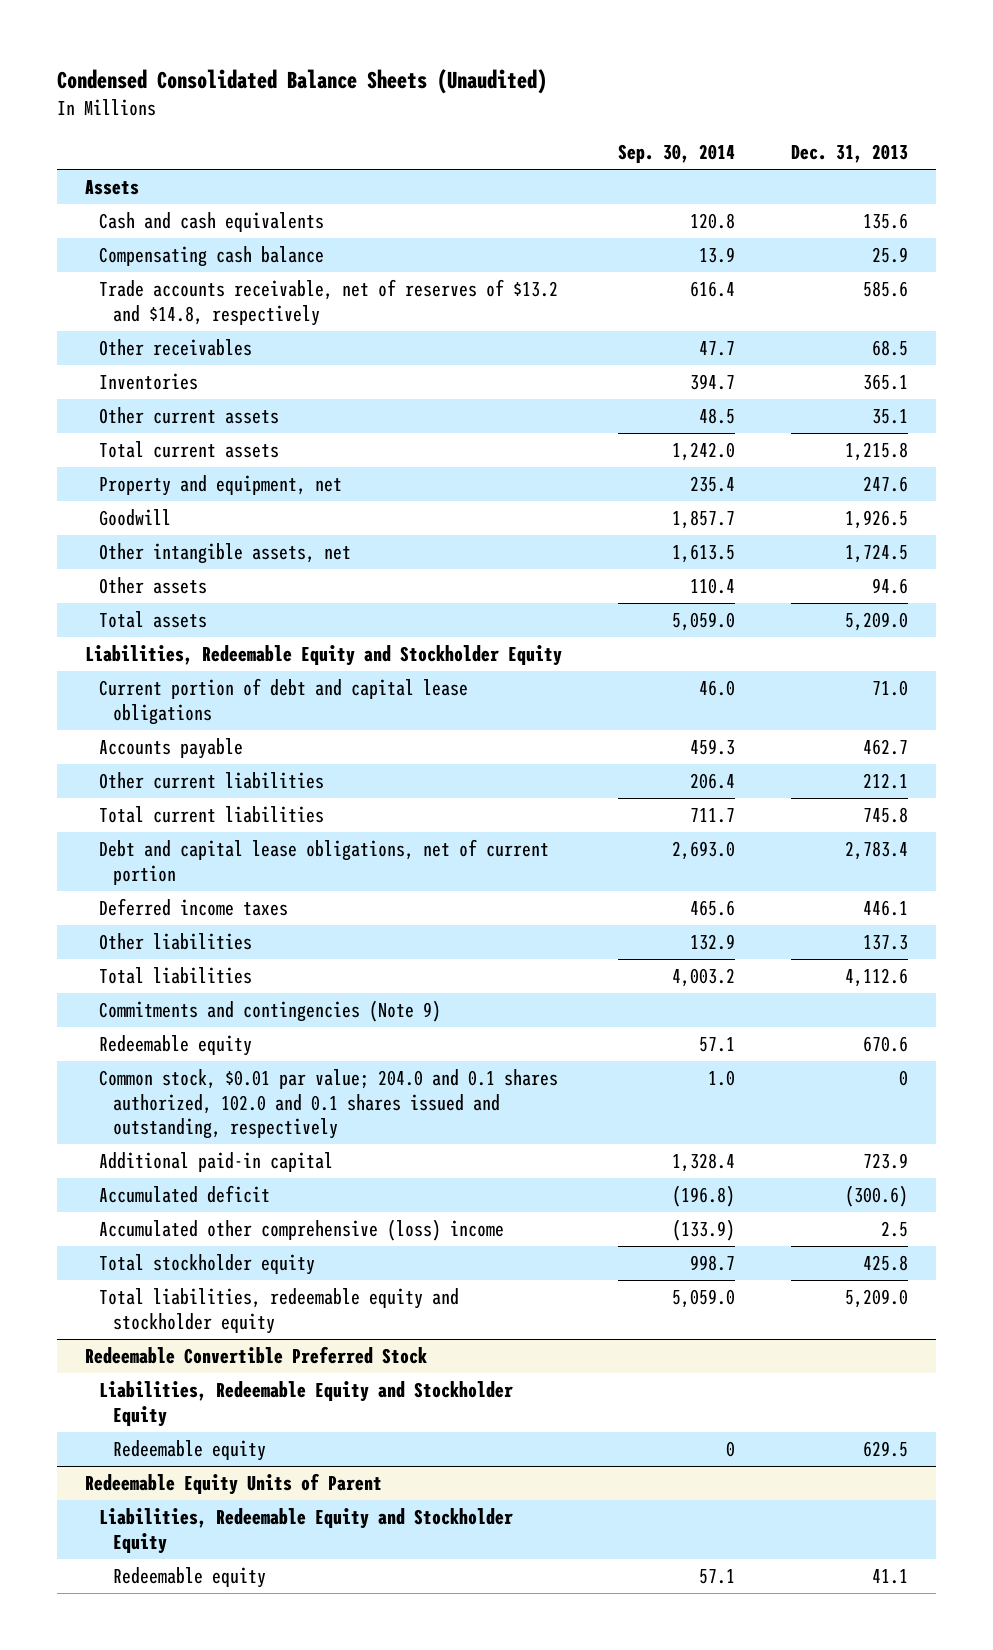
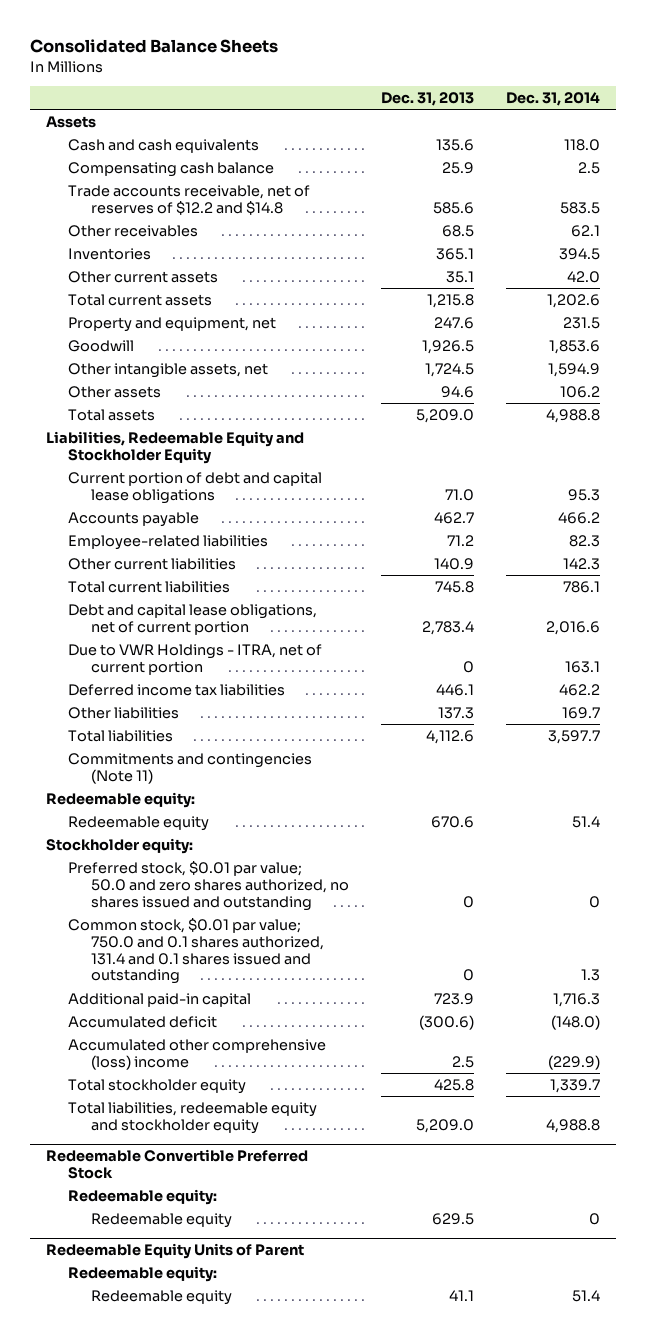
- Condensed Consolidated Balance Sheets (Unaudited)
+ Consolidated Balance Sheets
- | Sep. 30, 2014 | Dec. 31, 2013
+ | Dec. 31, 2013 | Dec. 31, 2014
- Trade accounts receivable, net of reserves of $13.2 and $14.8, respectively | 616.4 | 585.6
+ Trade accounts receivable, net of reserves of $12.2 and $14.8 | 585.6 | 583.5
- Other current liabilities | 206.4 | 212.1
+ Employee-related liabilities | 71.2 | 82.3
+ Other current liabilities | 140.9 | 142.3
- Deferred income taxes | 465.6 | 446.1
+ Due to VWR Holdings - ITRA, net of current portion | 0 | 163.1
+ Deferred income tax liabilities | 446.1 | 462.2
- Commitments and contingencies (Note 9)
+ Commitments and contingencies (Note 11)
+ Redeemable equity:
- Common stock, $0.01 par value; 204.0 and 0.1 shares authorized, 102.0 and 0.1 shares issued and outstanding, respectively | 1.0 | 0
+ Stockholder equity:
+ Preferred stock, $0.01 par value; 50.0 and zero shares authorized, no shares issued and outstanding | 0 | 0
+ Common stock, $0.01 par value; 750.0 and 0.1 shares authorized, 131.4 and 0.1 shares issued and outstanding | 0 | 1.3
@ Redeemable Convertible Preferred Stock
- Liabilities, Redeemable Equity and Stockholder Equity
+ Redeemable equity:
@ Redeemable Equity Units of Parent
- Liabilities, Redeemable Equity and Stockholder Equity
+ Redeemable equity:

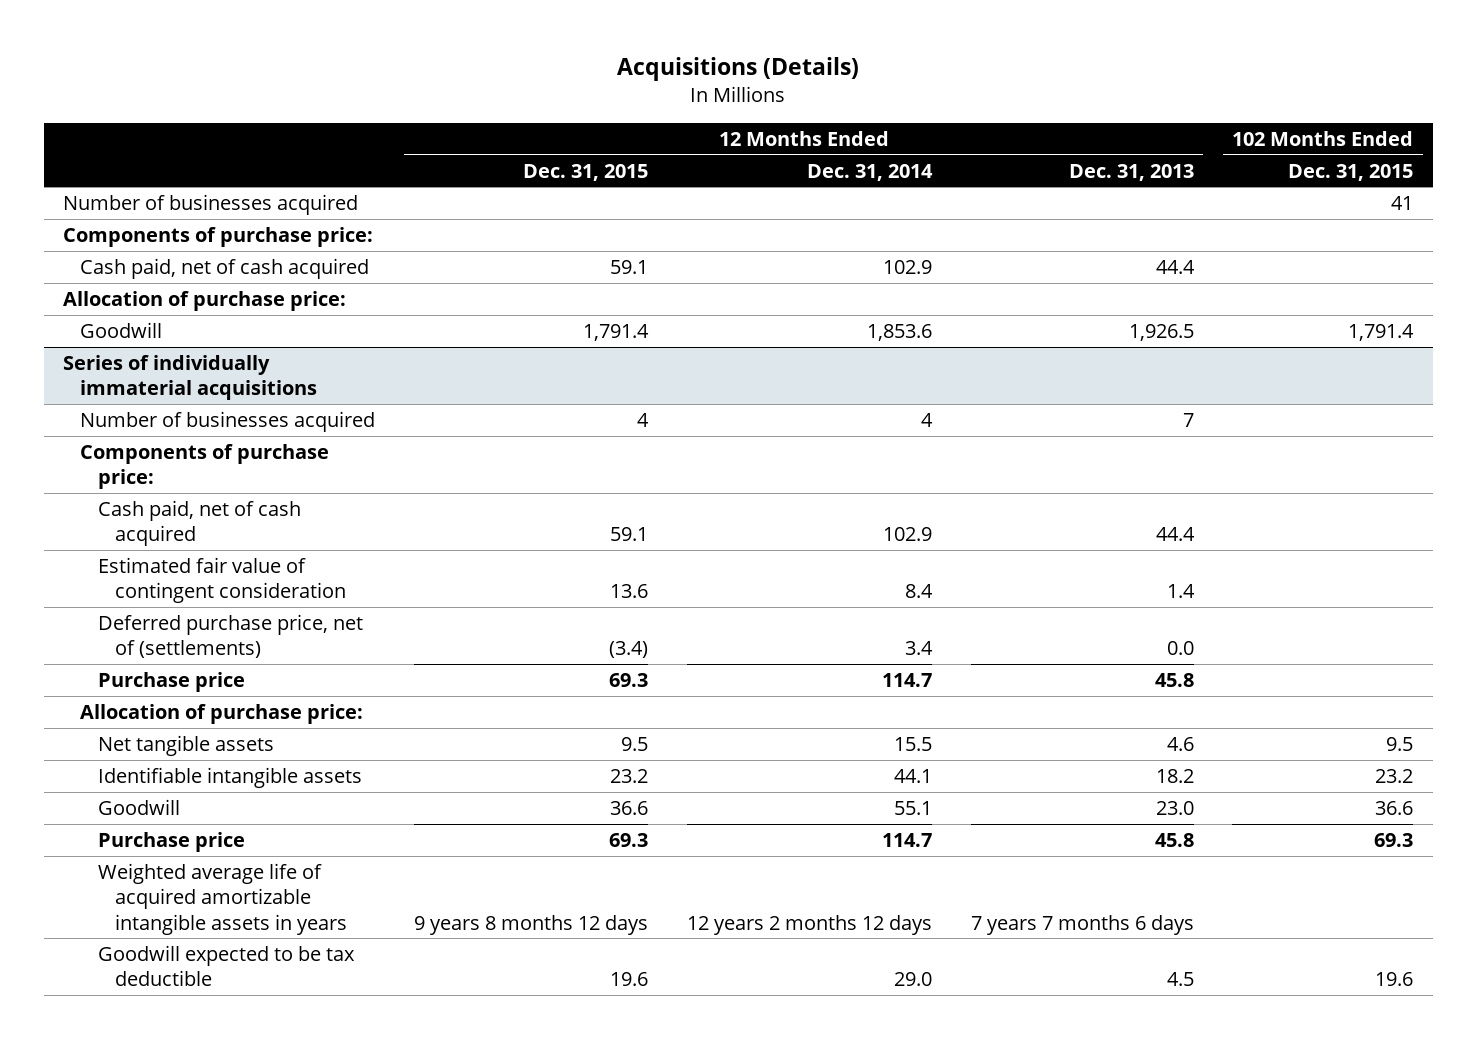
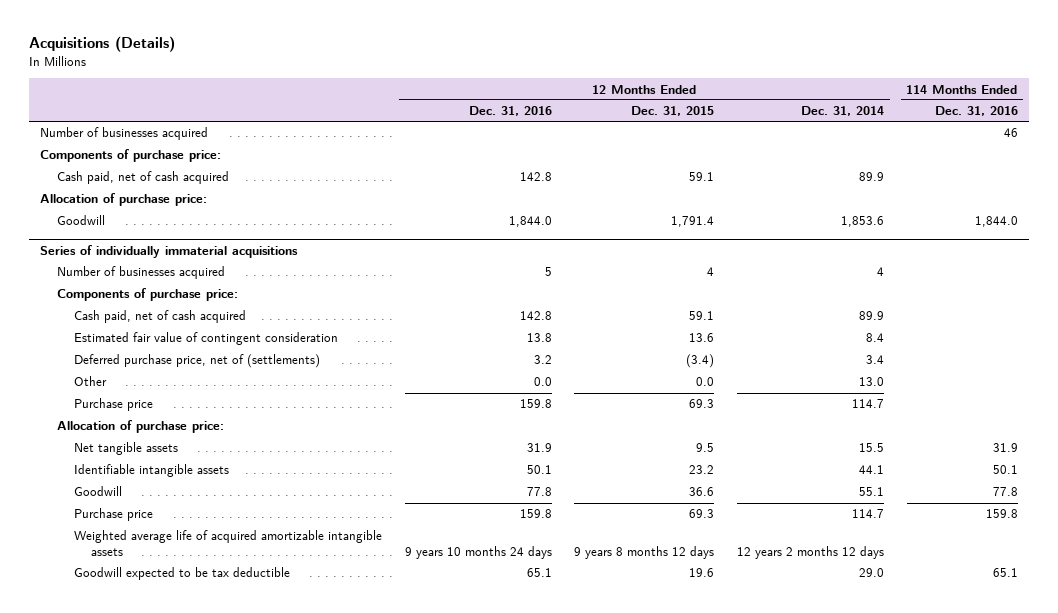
- | 12 Months Ended Dec. 31, 2015 | 12 Months Ended Dec. 31, 2014 | 12 Months Ended Dec. 31, 2013 | 102 Months Ended Dec. 31, 2015
+ | 12 Months Ended Dec. 31, 2016 | 12 Months Ended Dec. 31, 2015 | 12 Months Ended Dec. 31, 2014 | 114 Months Ended Dec. 31, 2016
- Cash paid, net of cash acquired | 59.1 | 102.9 | 44.4 |
+ Cash paid, net of cash acquired | 142.8 | 59.1 | 89.9 |
@ Series of individually immaterial acquisitions
- Cash paid, net of cash acquired | 59.1 | 102.9 | 44.4 |
+ Cash paid, net of cash acquired | 142.8 | 59.1 | 89.9 |
+ Other | 0.0 | 0.0 | 13.0 |
- Weighted average life of acquired amortizable intangible assets in years | 9 years 8 months 12 days | 12 years 2 months 12 days | 7 years 7 months 6 days |
+ Weighted average life of acquired amortizable intangible assets | 9 years 10 months 24 days | 9 years 8 months 12 days | 12 years 2 months 12 days |

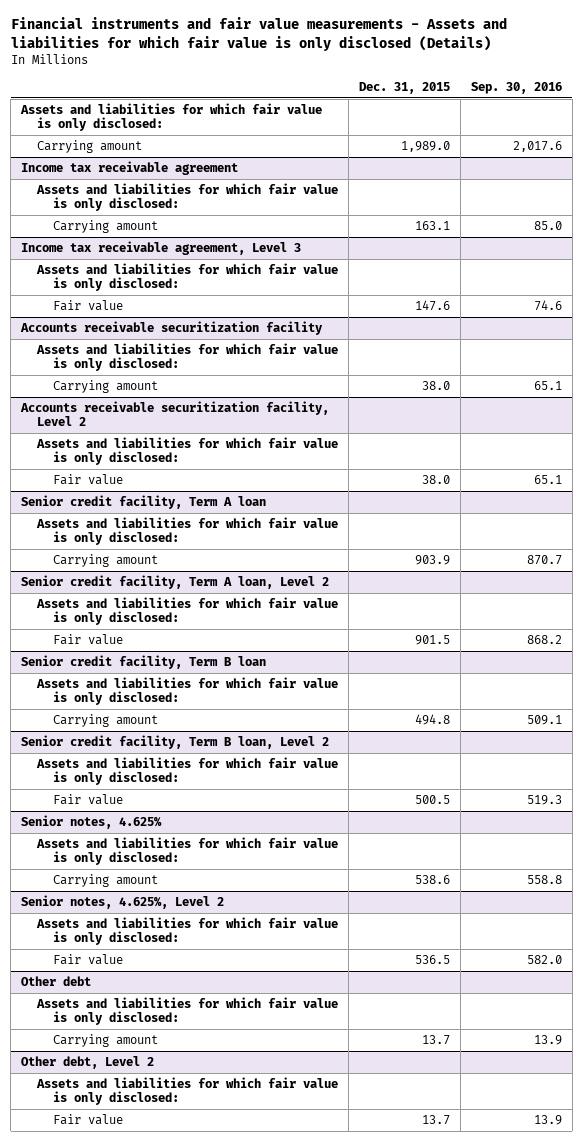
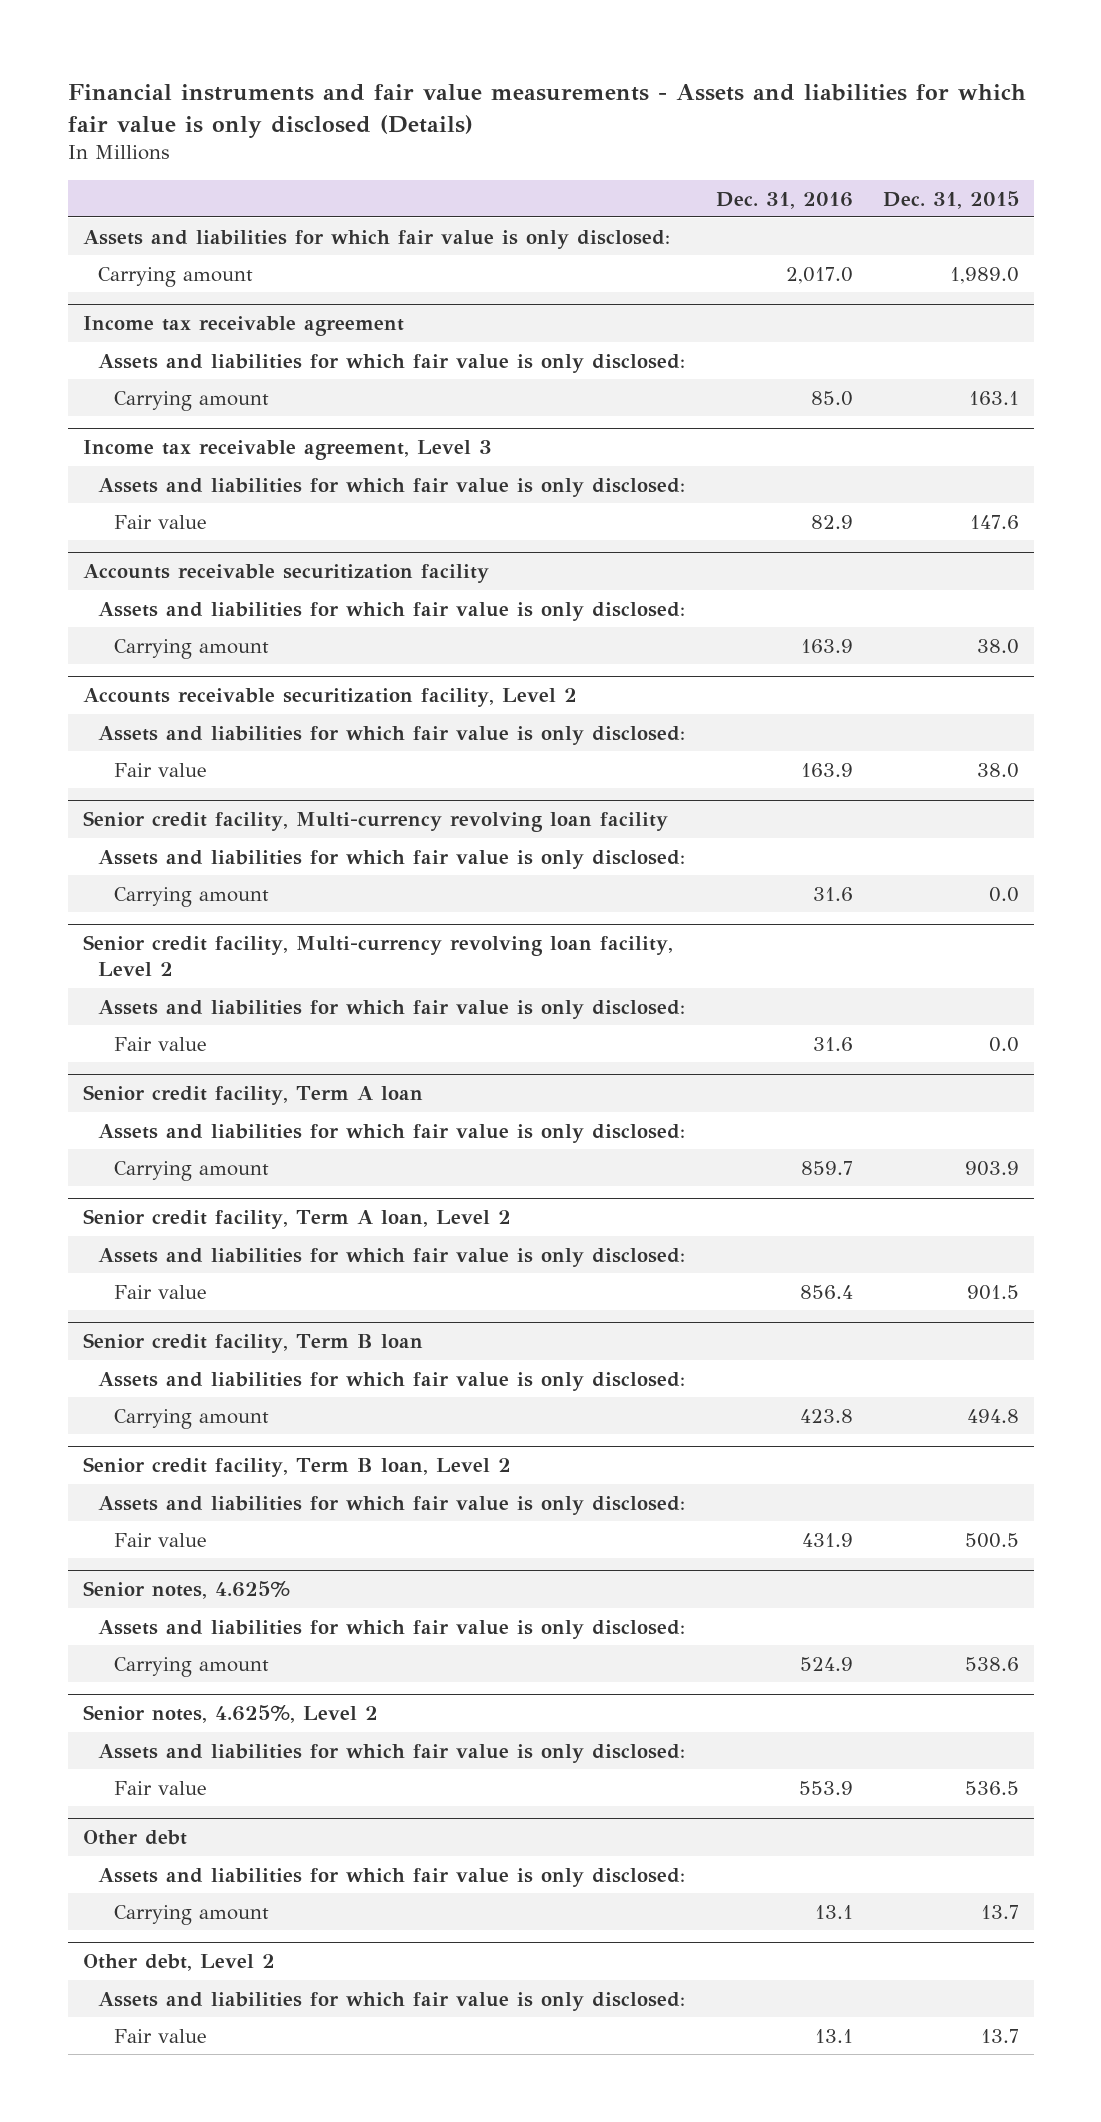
- | Dec. 31, 2015 | Sep. 30, 2016
+ | Dec. 31, 2016 | Dec. 31, 2015
+ Senior credit facility, Multi-currency revolving loan facility
+ Assets and liabilities for which fair value is only disclosed:
+ Carrying amount | 31.6 | 0.0
+ Senior credit facility, Multi-currency revolving loan facility, Level 2
+ Assets and liabilities for which fair value is only disclosed:
+ Fair value | 31.6 | 0.0

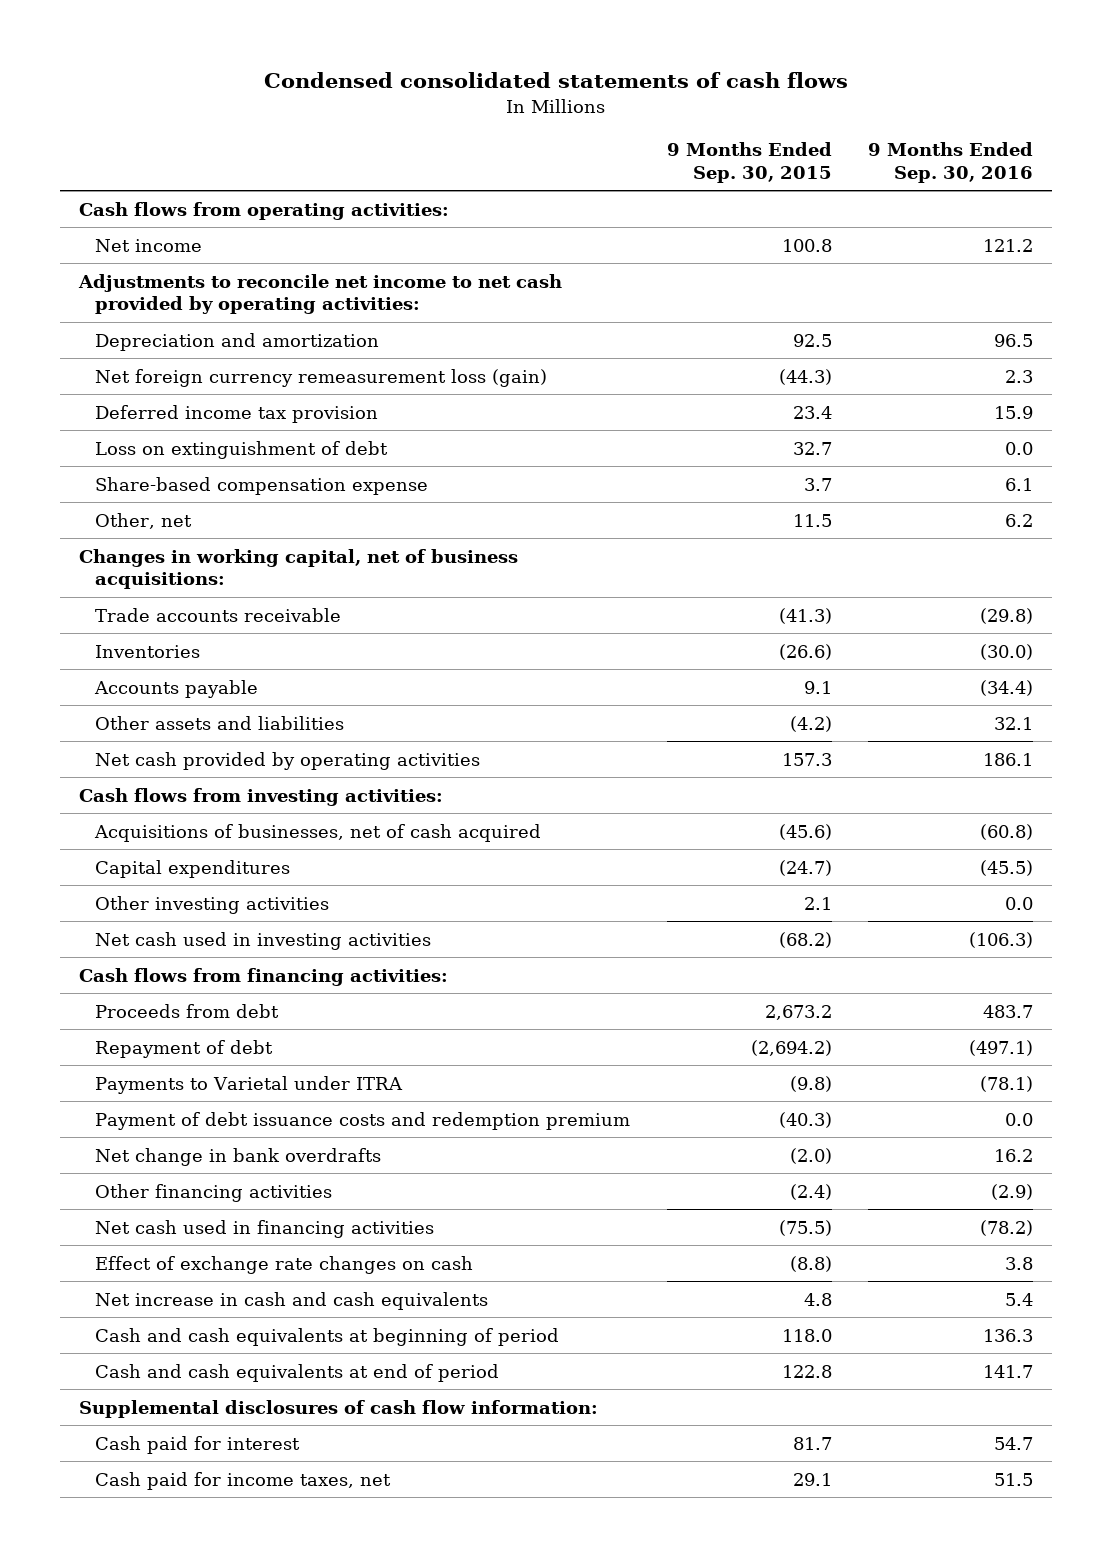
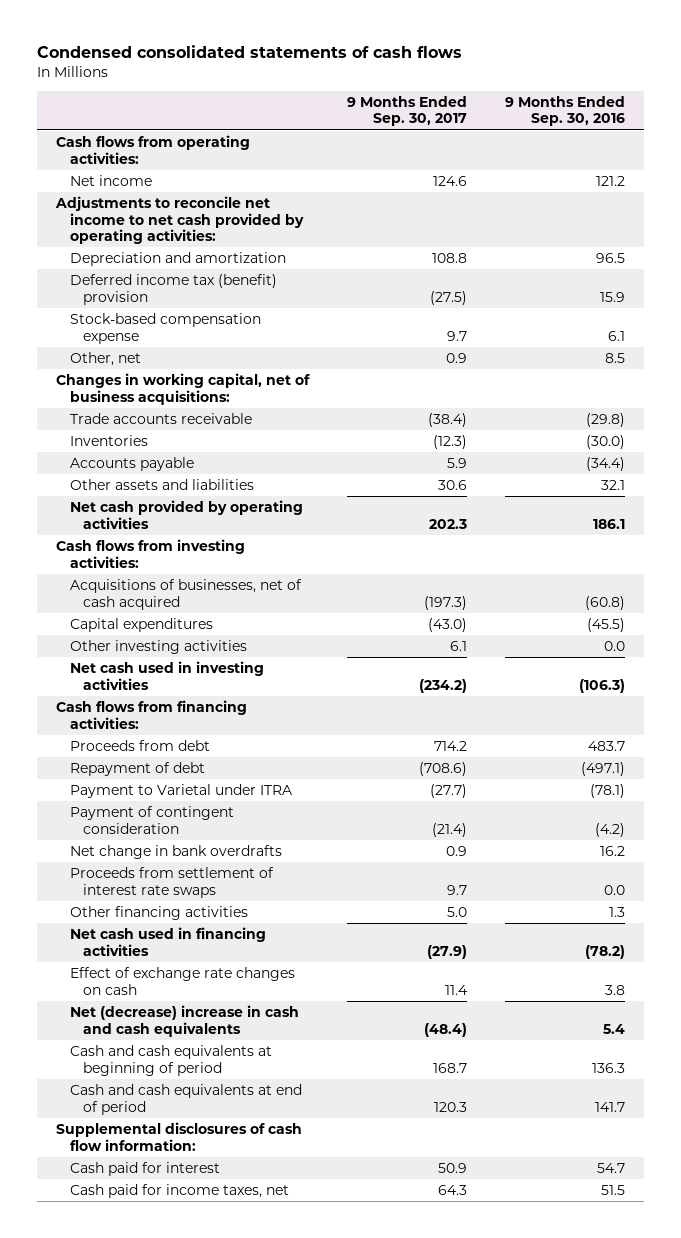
- | 9 Months Ended Sep. 30, 2015 | 9 Months Ended Sep. 30, 2016
+ | 9 Months Ended Sep. 30, 2017 | 9 Months Ended Sep. 30, 2016
- Net foreign currency remeasurement loss (gain) | (44.3) | 2.3
- Deferred income tax provision | 23.4 | 15.9
- Loss on extinguishment of debt | 32.7 | 0.0
- Share-based compensation expense | 3.7 | 6.1
- Other, net | 11.5 | 6.2
+ Deferred income tax (benefit) provision | (27.5) | 15.9
+ Stock-based compensation expense | 9.7 | 6.1
+ Other, net | 0.9 | 8.5
- Payments to Varietal under ITRA | (9.8) | (78.1)
- Payment of debt issuance costs and redemption premium | (40.3) | 0.0
+ Payment to Varietal under ITRA | (27.7) | (78.1)
+ Payment of contingent consideration | (21.4) | (4.2)
- Other financing activities | (2.4) | (2.9)
+ Proceeds from settlement of interest rate swaps | 9.7 | 0.0
+ Other financing activities | 5.0 | 1.3
- Net increase in cash and cash equivalents | 4.8 | 5.4
+ Net (decrease) increase in cash and cash equivalents | (48.4) | 5.4

